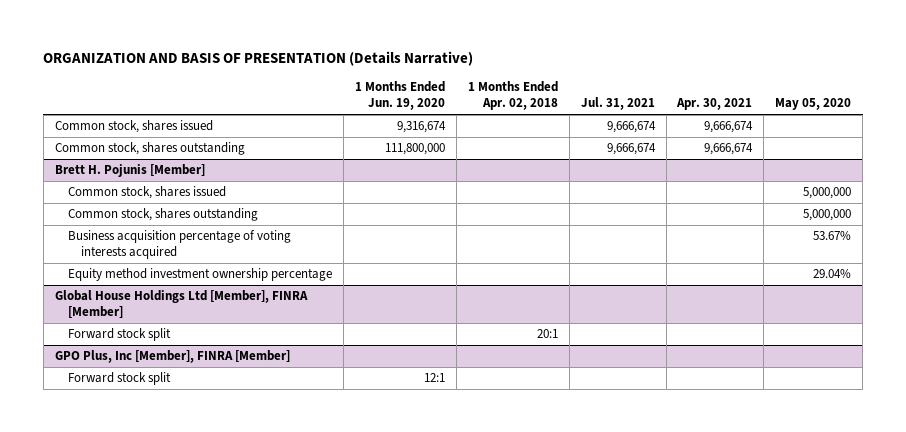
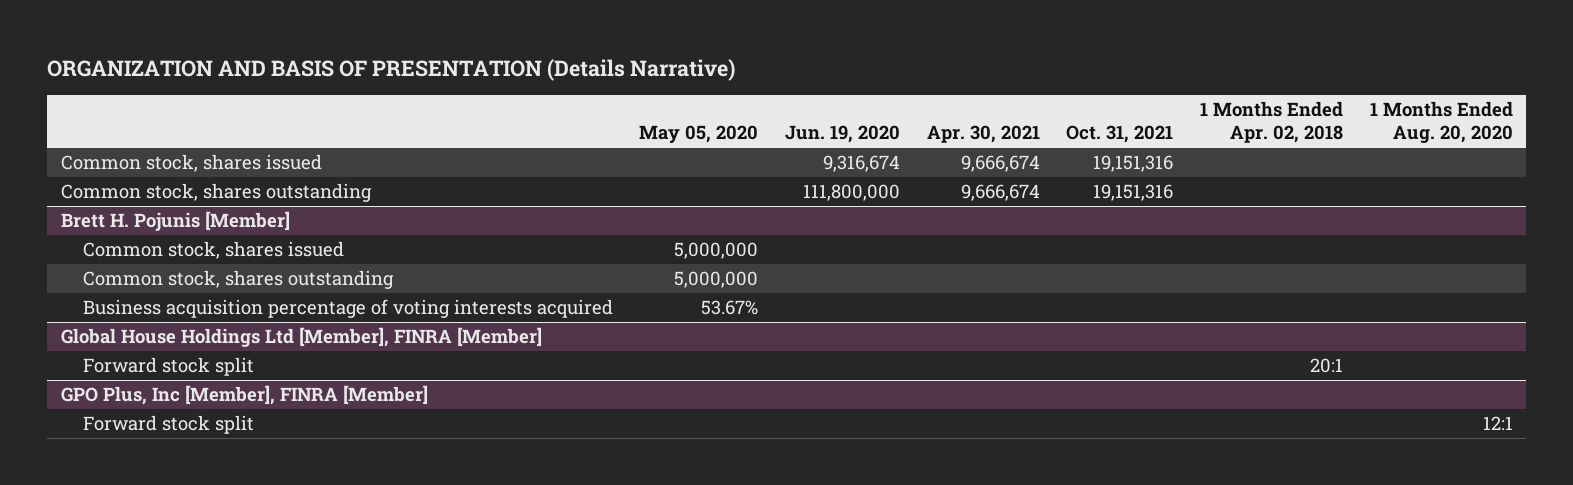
- | 1 Months Ended Jun. 19, 2020 | 1 Months Ended Apr. 02, 2018 | Jul. 31, 2021 | Apr. 30, 2021 | May 05, 2020
+ | May 05, 2020 | Jun. 19, 2020 | Apr. 30, 2021 | Oct. 31, 2021 | 1 Months Ended Apr. 02, 2018 | 1 Months Ended Aug. 20, 2020
@ Brett H. Pojunis [Member]
- Equity method investment ownership percentage | | | | | 29.04%

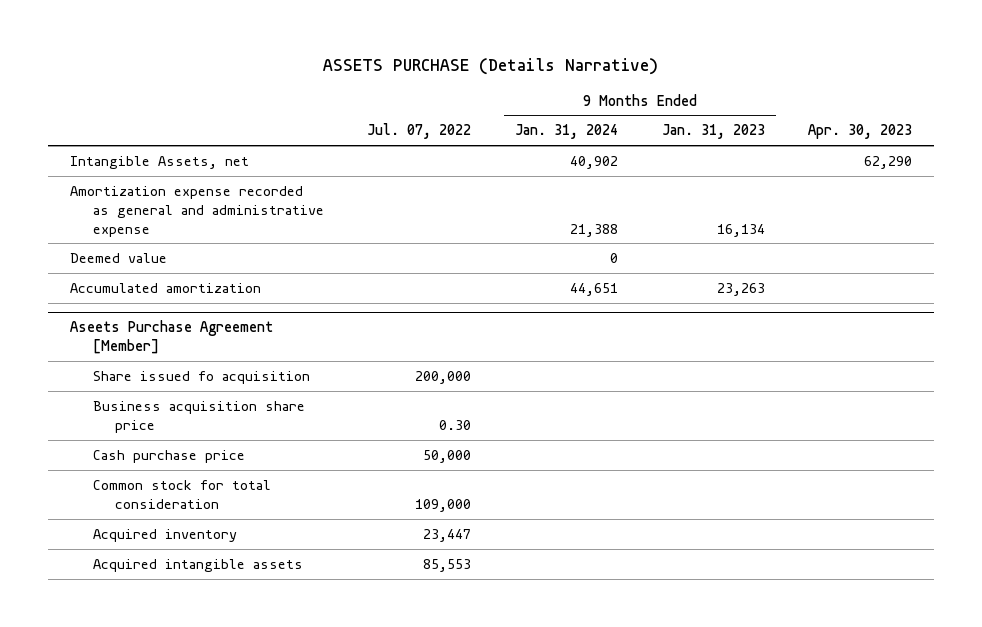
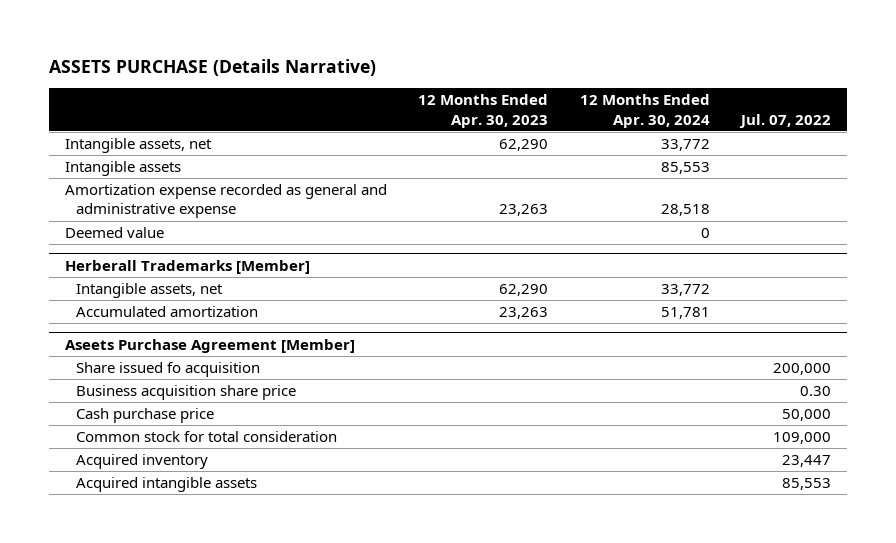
- | Jul. 07, 2022 | 9 Months Ended Jan. 31, 2024 | 9 Months Ended Jan. 31, 2023 | Apr. 30, 2023
+ | 12 Months Ended Apr. 30, 2023 | 12 Months Ended Apr. 30, 2024 | Jul. 07, 2022
- Intangible Assets, net | | 40,902 | | 62,290
+ Intangible assets, net | 62,290 | 33,772 |
+ Intangible assets | | 85,553 |
- Accumulated amortization | | 44,651 | 23,263 |
+ Herberall Trademarks [Member]
+ Intangible assets, net | 62,290 | 33,772 |
+ Accumulated amortization | 23,263 | 51,781 |

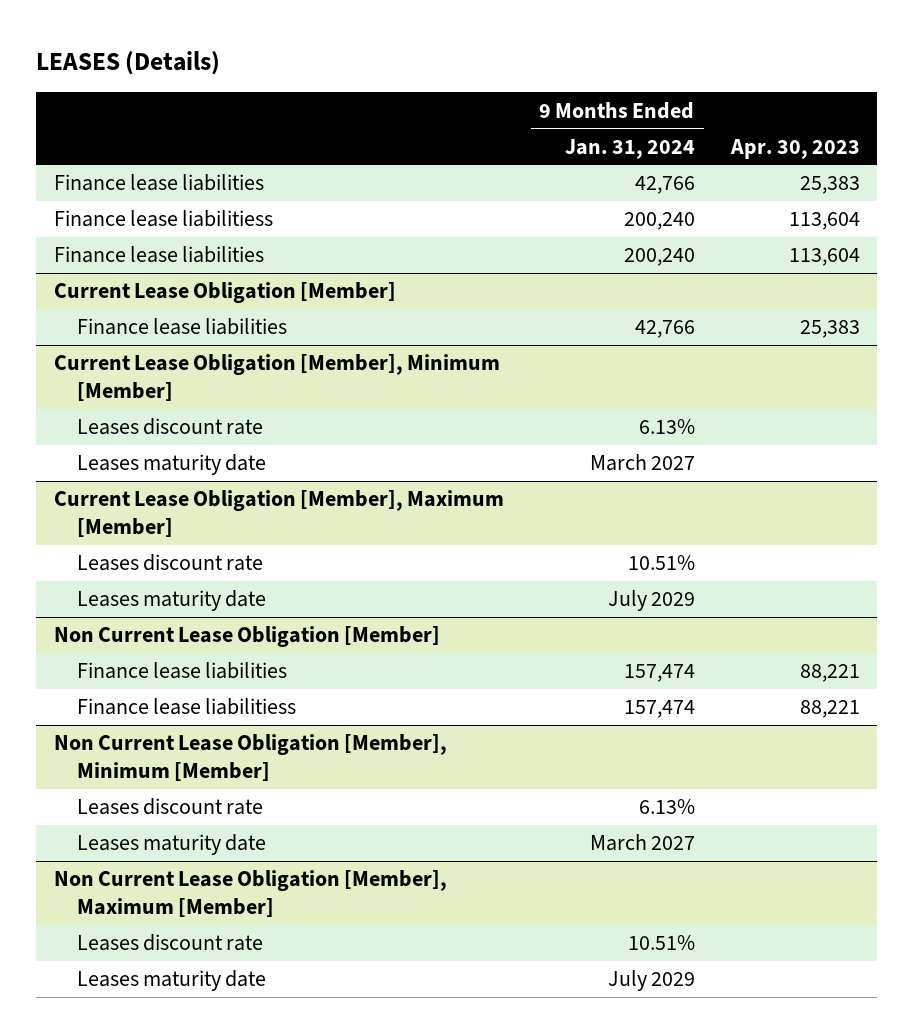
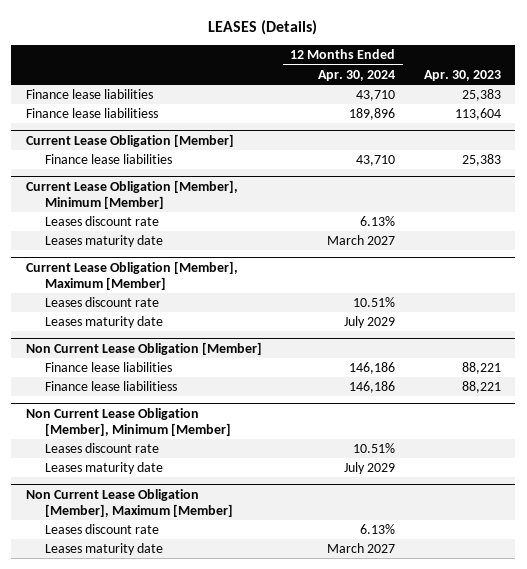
- | 9 Months Ended Jan. 31, 2024 | Apr. 30, 2023
+ | 12 Months Ended Apr. 30, 2024 | Apr. 30, 2023
- Finance lease liabilities | 200,240 | 113,604

